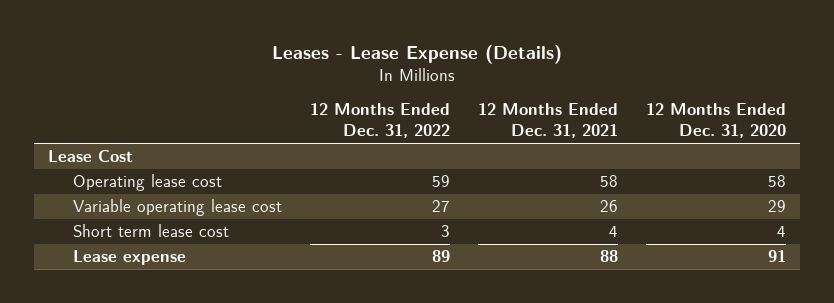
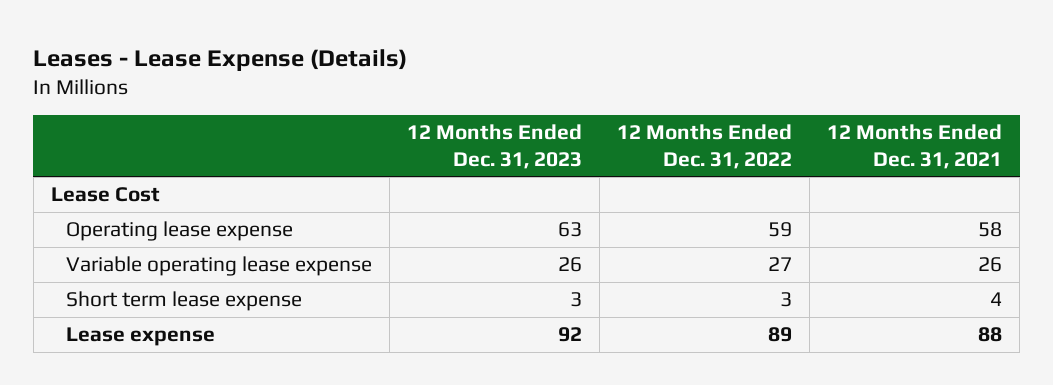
- | 12 Months Ended Dec. 31, 2022 | 12 Months Ended Dec. 31, 2021 | 12 Months Ended Dec. 31, 2020
+ | 12 Months Ended Dec. 31, 2023 | 12 Months Ended Dec. 31, 2022 | 12 Months Ended Dec. 31, 2021
- Operating lease cost | 59 | 58 | 58
- Variable operating lease cost | 27 | 26 | 29
- Short term lease cost | 3 | 4 | 4
+ Operating lease expense | 63 | 59 | 58
+ Variable operating lease expense | 26 | 27 | 26
+ Short term lease expense | 3 | 3 | 4

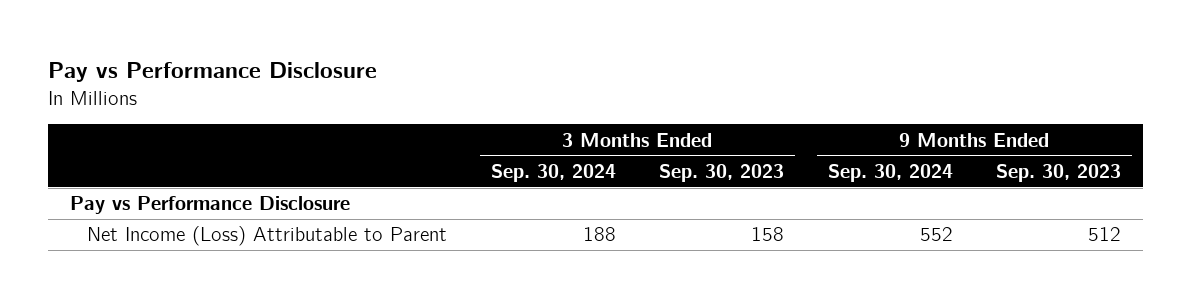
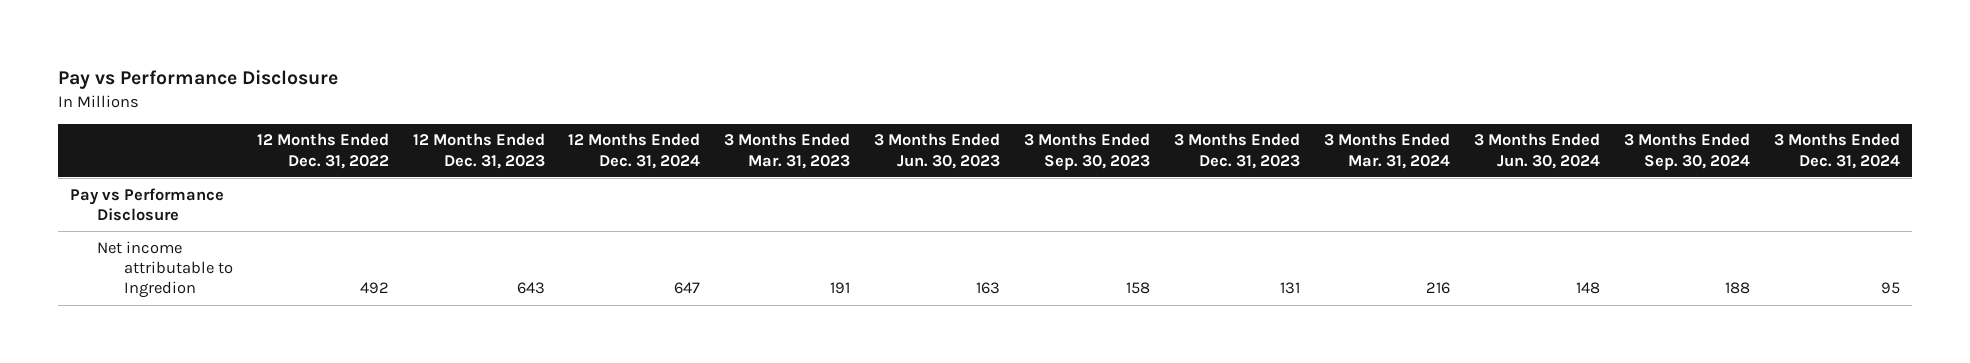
- | 3 Months Ended Sep. 30, 2024 | 3 Months Ended Sep. 30, 2023 | 9 Months Ended Sep. 30, 2024 | 9 Months Ended Sep. 30, 2023
+ | 12 Months Ended Dec. 31, 2022 | 12 Months Ended Dec. 31, 2023 | 12 Months Ended Dec. 31, 2024 | 3 Months Ended Mar. 31, 2023 | 3 Months Ended Jun. 30, 2023 | 3 Months Ended Sep. 30, 2023 | 3 Months Ended Dec. 31, 2023 | 3 Months Ended Mar. 31, 2024 | 3 Months Ended Jun. 30, 2024 | 3 Months Ended Sep. 30, 2024 | 3 Months Ended Dec. 31, 2024
- Net Income (Loss) Attributable to Parent | 188 | 158 | 552 | 512
+ Net income attributable to Ingredion | 492 | 643 | 647 | 191 | 163 | 158 | 131 | 216 | 148 | 188 | 95

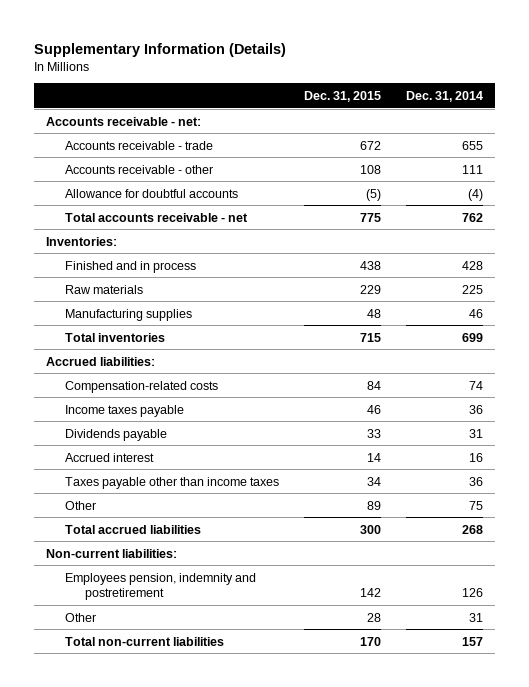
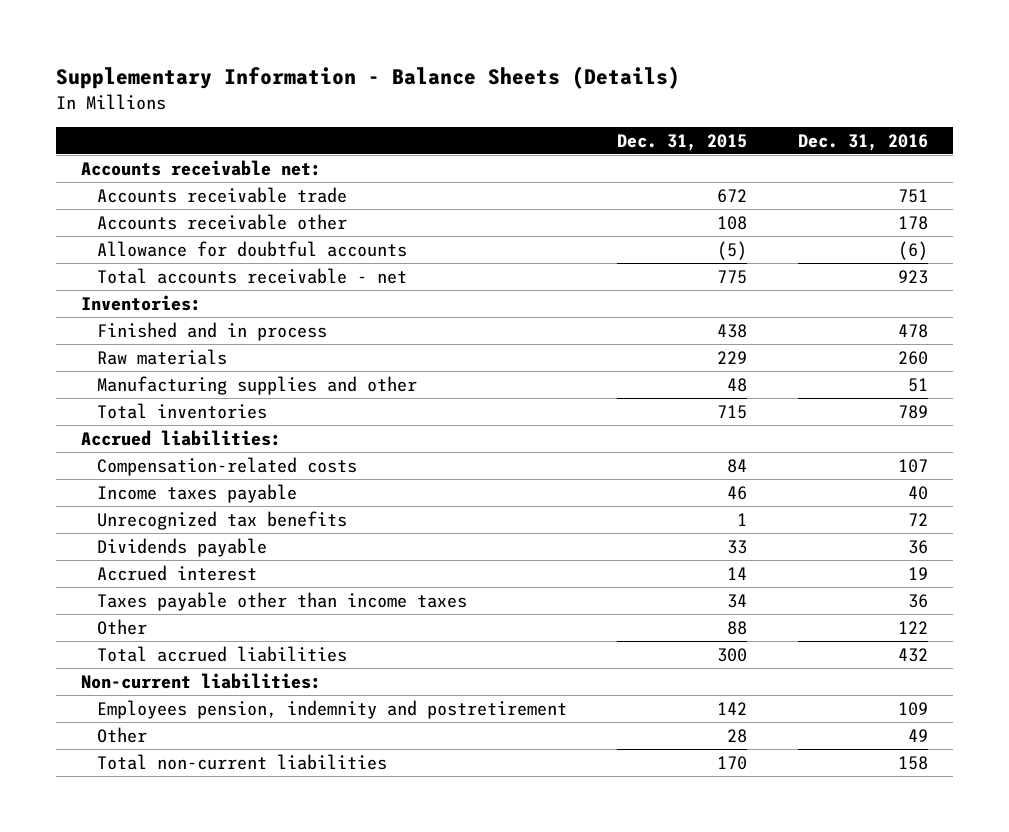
- Supplementary Information (Details)
+ Supplementary Information - Balance Sheets (Details)
- | Dec. 31, 2015 | Dec. 31, 2014
+ | Dec. 31, 2015 | Dec. 31, 2016
- Accounts receivable - net:
- Accounts receivable - trade | 672 | 655
- Accounts receivable - other | 108 | 111
+ Accounts receivable net:
+ Accounts receivable trade | 672 | 751
+ Accounts receivable other | 108 | 178
- Manufacturing supplies | 48 | 46
+ Manufacturing supplies and other | 48 | 51
+ Unrecognized tax benefits | 1 | 72
- Other | 89 | 75
+ Other | 88 | 122

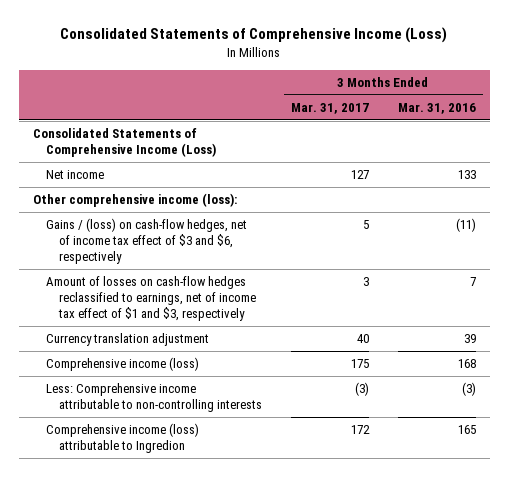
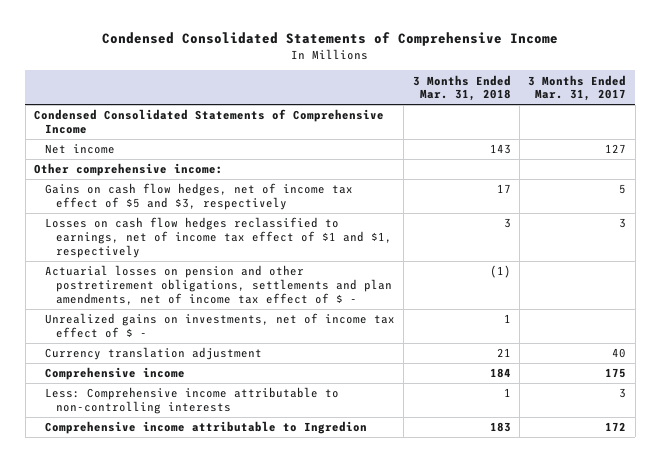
- Consolidated Statements of Comprehensive Income (Loss)
+ Condensed Consolidated Statements of Comprehensive Income
- | 3 Months Ended Mar. 31, 2017 | 3 Months Ended Mar. 31, 2016
+ | 3 Months Ended Mar. 31, 2018 | 3 Months Ended Mar. 31, 2017
- Consolidated Statements of Comprehensive Income (Loss)
+ Condensed Consolidated Statements of Comprehensive Income
- Other comprehensive income (loss):
- Gains / (loss) on cash-flow hedges, net of income tax effect of $3 and $6, respectively | 5 | (11)
- Amount of losses on cash-flow hedges reclassified to earnings, net of income tax effect of $1 and $3, respectively | 3 | 7
+ Other comprehensive income:
+ Gains on cash flow hedges, net of income tax effect of $5 and $3, respectively | 17 | 5
+ Losses on cash flow hedges reclassified to earnings, net of income tax effect of $1 and $1, respectively | 3 | 3
+ Actuarial losses on pension and other postretirement obligations, settlements and plan amendments, net of income tax effect of $ - | (1) |
+ Unrealized gains on investments, net of income tax effect of $ - | 1 |
- Comprehensive income (loss) | 175 | 168
- Less: Comprehensive income attributable to non-controlling interests | (3) | (3)
- Comprehensive income (loss) attributable to Ingredion | 172 | 165
+ Comprehensive income | 184 | 175
+ Less: Comprehensive income attributable to non-controlling interests | 1 | 3
+ Comprehensive income attributable to Ingredion | 183 | 172

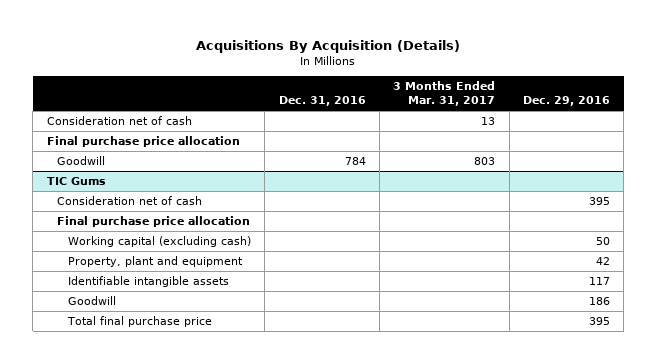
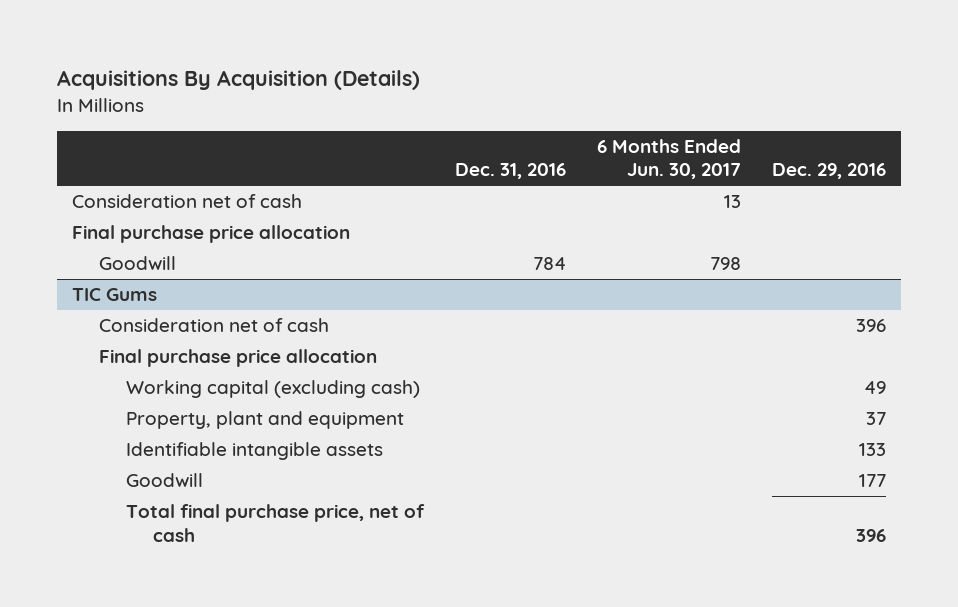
- | Dec. 31, 2016 | 3 Months Ended Mar. 31, 2017 | Dec. 29, 2016
+ | Dec. 31, 2016 | 6 Months Ended Jun. 30, 2017 | Dec. 29, 2016
@ TIC Gums
- Consideration net of cash | | | 395
+ Consideration net of cash | | | 396
- Working capital (excluding cash) | | | 50
- Property, plant and equipment | | | 42
- Identifiable intangible assets | | | 117
- Goodwill | | | 186
- Total final purchase price | | | 395
+ Working capital (excluding cash) | | | 49
+ Property, plant and equipment | | | 37
+ Identifiable intangible assets | | | 133
+ Goodwill | | | 177
+ Total final purchase price, net of cash | | | 396

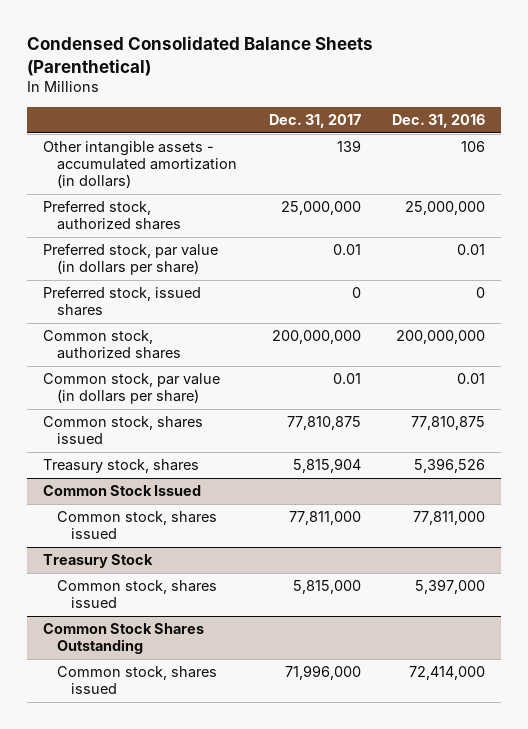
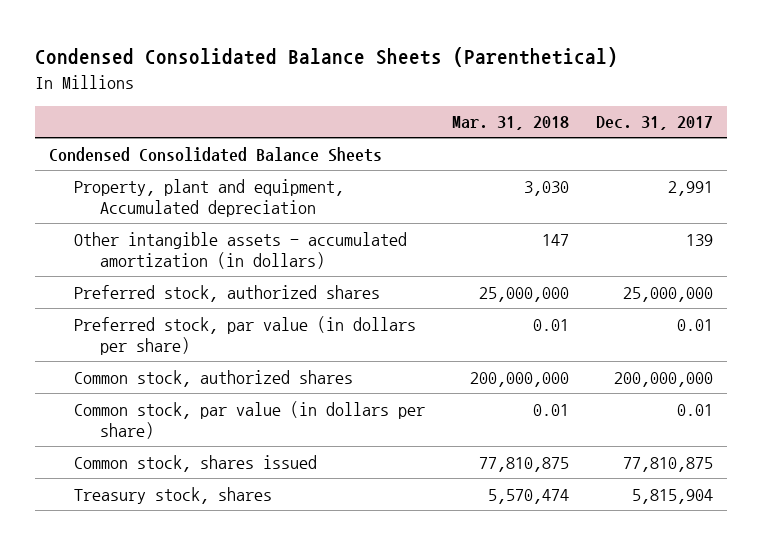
- | Dec. 31, 2017 | Dec. 31, 2016
+ | Mar. 31, 2018 | Dec. 31, 2017
+ Condensed Consolidated Balance Sheets
+ Property, plant and equipment, Accumulated depreciation | 3,030 | 2,991
- Preferred stock, issued shares | 0 | 0
- Common Stock Issued
- Common stock, shares issued | 77,811,000 | 77,811,000
- Treasury Stock
- Common stock, shares issued | 5,815,000 | 5,397,000
- Common Stock Shares Outstanding
- Common stock, shares issued | 71,996,000 | 72,414,000

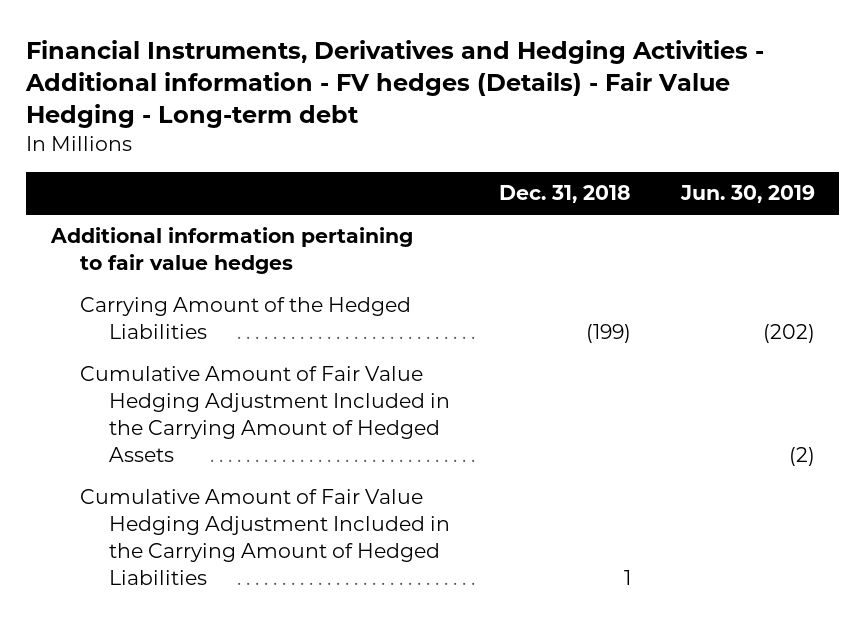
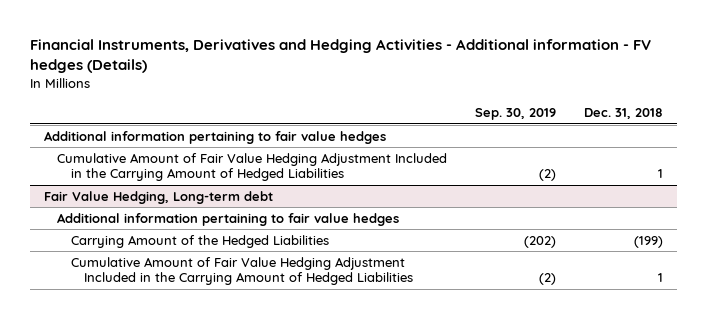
- Financial Instruments, Derivatives and Hedging Activities - Additional information - FV hedges (Details) - Fair Value Hedging - Long-term debt
+ Financial Instruments, Derivatives and Hedging Activities - Additional information - FV hedges (Details)
- | Dec. 31, 2018 | Jun. 30, 2019
+ | Sep. 30, 2019 | Dec. 31, 2018
+ Cumulative Amount of Fair Value Hedging Adjustment Included in the Carrying Amount of Hedged Liabilities | (2) | 1
+ Fair Value Hedging, Long-term debt
+ Additional information pertaining to fair value hedges
- Cumulative Amount of Fair Value Hedging Adjustment Included in the Carrying Amount of Hedged Assets | | (2)

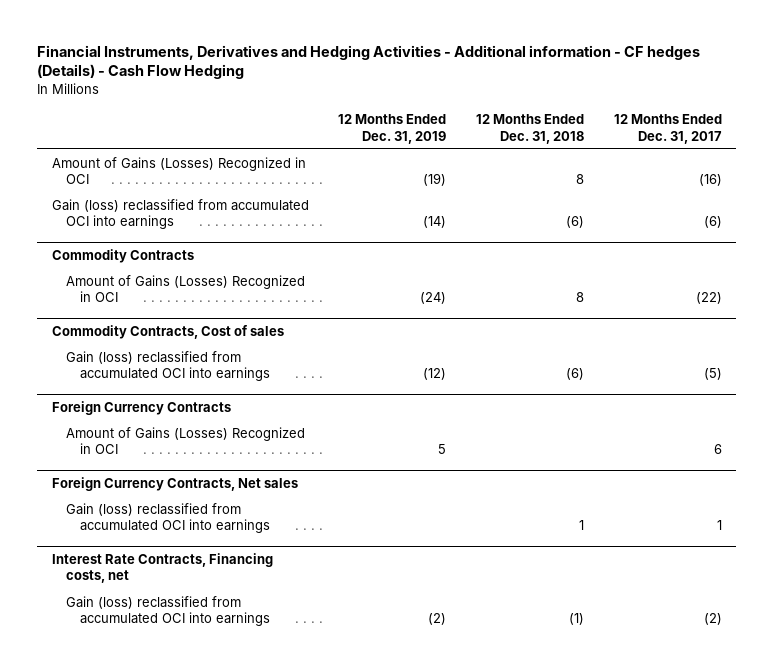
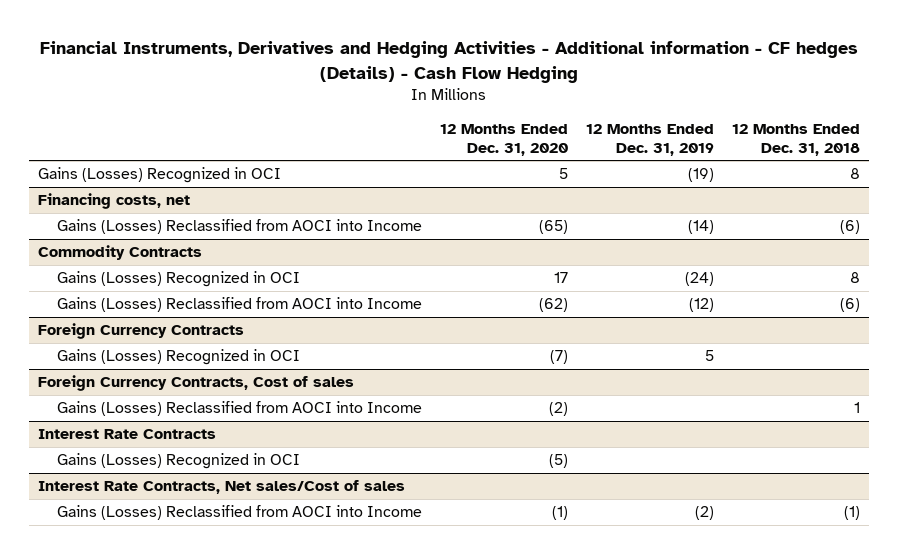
- | 12 Months Ended Dec. 31, 2019 | 12 Months Ended Dec. 31, 2018 | 12 Months Ended Dec. 31, 2017
+ | 12 Months Ended Dec. 31, 2020 | 12 Months Ended Dec. 31, 2019 | 12 Months Ended Dec. 31, 2018
- Amount of Gains (Losses) Recognized in OCI | (19) | 8 | (16)
- Gain (loss) reclassified from accumulated OCI into earnings | (14) | (6) | (6)
+ Gains (Losses) Recognized in OCI | 5 | (19) | 8
+ Financing costs, net
+ Gains (Losses) Reclassified from AOCI into Income | (65) | (14) | (6)
@ Commodity Contracts
- Amount of Gains (Losses) Recognized in OCI | (24) | 8 | (22)
- Commodity Contracts, Cost of sales
- Gain (loss) reclassified from accumulated OCI into earnings | (12) | (6) | (5)
@ Commodity Contracts
+ Gains (Losses) Recognized in OCI | 17 | (24) | 8
+ Gains (Losses) Reclassified from AOCI into Income | (62) | (12) | (6)
@ Foreign Currency Contracts
- Amount of Gains (Losses) Recognized in OCI | 5 | | 6
- Foreign Currency Contracts, Net sales
- Gain (loss) reclassified from accumulated OCI into earnings | | 1 | 1
- Interest Rate Contracts, Financing costs, net
- Gain (loss) reclassified from accumulated OCI into earnings | (2) | (1) | (2)
@ Foreign Currency Contracts
+ Gains (Losses) Recognized in OCI | (7) | 5 |
+ Foreign Currency Contracts, Cost of sales
+ Gains (Losses) Reclassified from AOCI into Income | (2) | | 1
+ Interest Rate Contracts
+ Gains (Losses) Recognized in OCI | (5) | |
+ Interest Rate Contracts, Net sales/Cost of sales
+ Gains (Losses) Reclassified from AOCI into Income | (1) | (2) | (1)

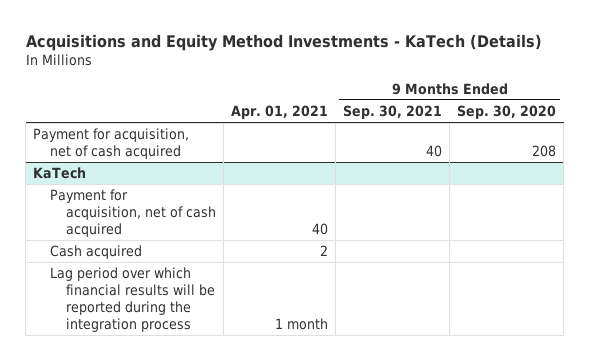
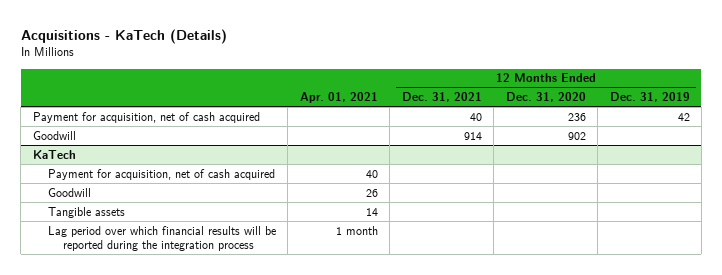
- Acquisitions and Equity Method Investments - KaTech (Details)
+ Acquisitions - KaTech (Details)
- | Apr. 01, 2021 | 9 Months Ended Sep. 30, 2021 | 9 Months Ended Sep. 30, 2020
+ | Apr. 01, 2021 | 12 Months Ended Dec. 31, 2021 | 12 Months Ended Dec. 31, 2020 | 12 Months Ended Dec. 31, 2019
+ Goodwill | | 914 | 902 |
@ KaTech
- Cash acquired | 2 | |
+ Goodwill | 26 | | |
+ Tangible assets | 14 | | |

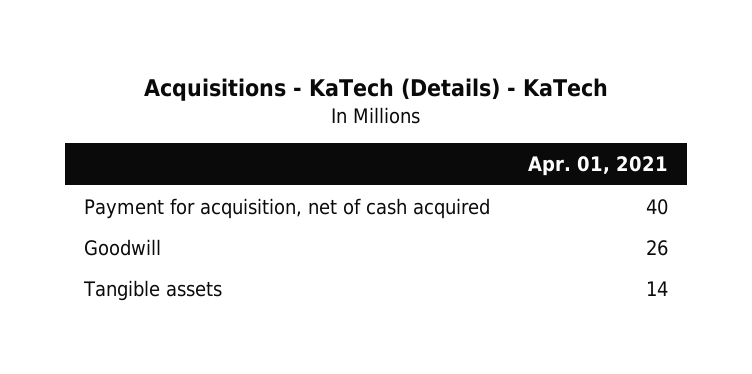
- Acquisitions - KaTech (Details)
+ Acquisitions - KaTech (Details) - KaTech
- | Apr. 01, 2021 | 12 Months Ended Dec. 31, 2021 | 12 Months Ended Dec. 31, 2020 | 12 Months Ended Dec. 31, 2019
+ | Apr. 01, 2021
- Payment for acquisition, net of cash acquired | | 40 | 236 | 42
- Goodwill | | 914 | 902 |
- KaTech
- Lag period over which financial results will be reported during the integration process | 1 month | | |

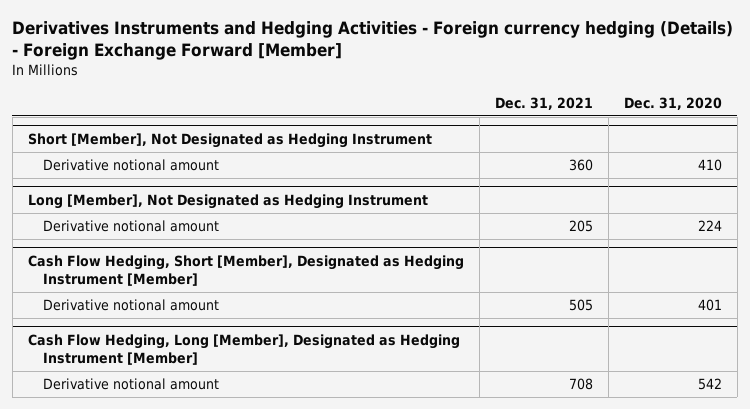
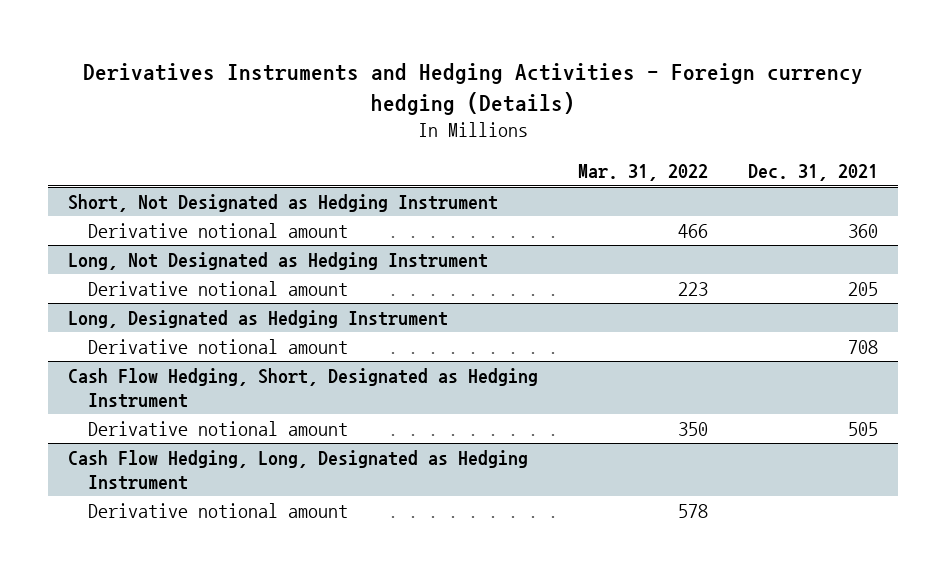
- Derivatives Instruments and Hedging Activities - Foreign currency hedging (Details) - Foreign Exchange Forward [Member]
+ Derivatives Instruments and Hedging Activities - Foreign currency hedging (Details)
- | Dec. 31, 2021 | Dec. 31, 2020
+ | Mar. 31, 2022 | Dec. 31, 2021
- Short [Member], Not Designated as Hedging Instrument
+ Short, Not Designated as Hedging Instrument
- Long [Member], Not Designated as Hedging Instrument
+ Long, Not Designated as Hedging Instrument
- Cash Flow Hedging, Short [Member], Designated as Hedging Instrument [Member]
- Derivative notional amount | 505 | 401
- Cash Flow Hedging, Long [Member], Designated as Hedging Instrument [Member]
+ Long, Designated as Hedging Instrument
+ Cash Flow Hedging, Short, Designated as Hedging Instrument
+ Derivative notional amount | 350 | 505
+ Cash Flow Hedging, Long, Designated as Hedging Instrument
+ Derivative notional amount | 578 |

